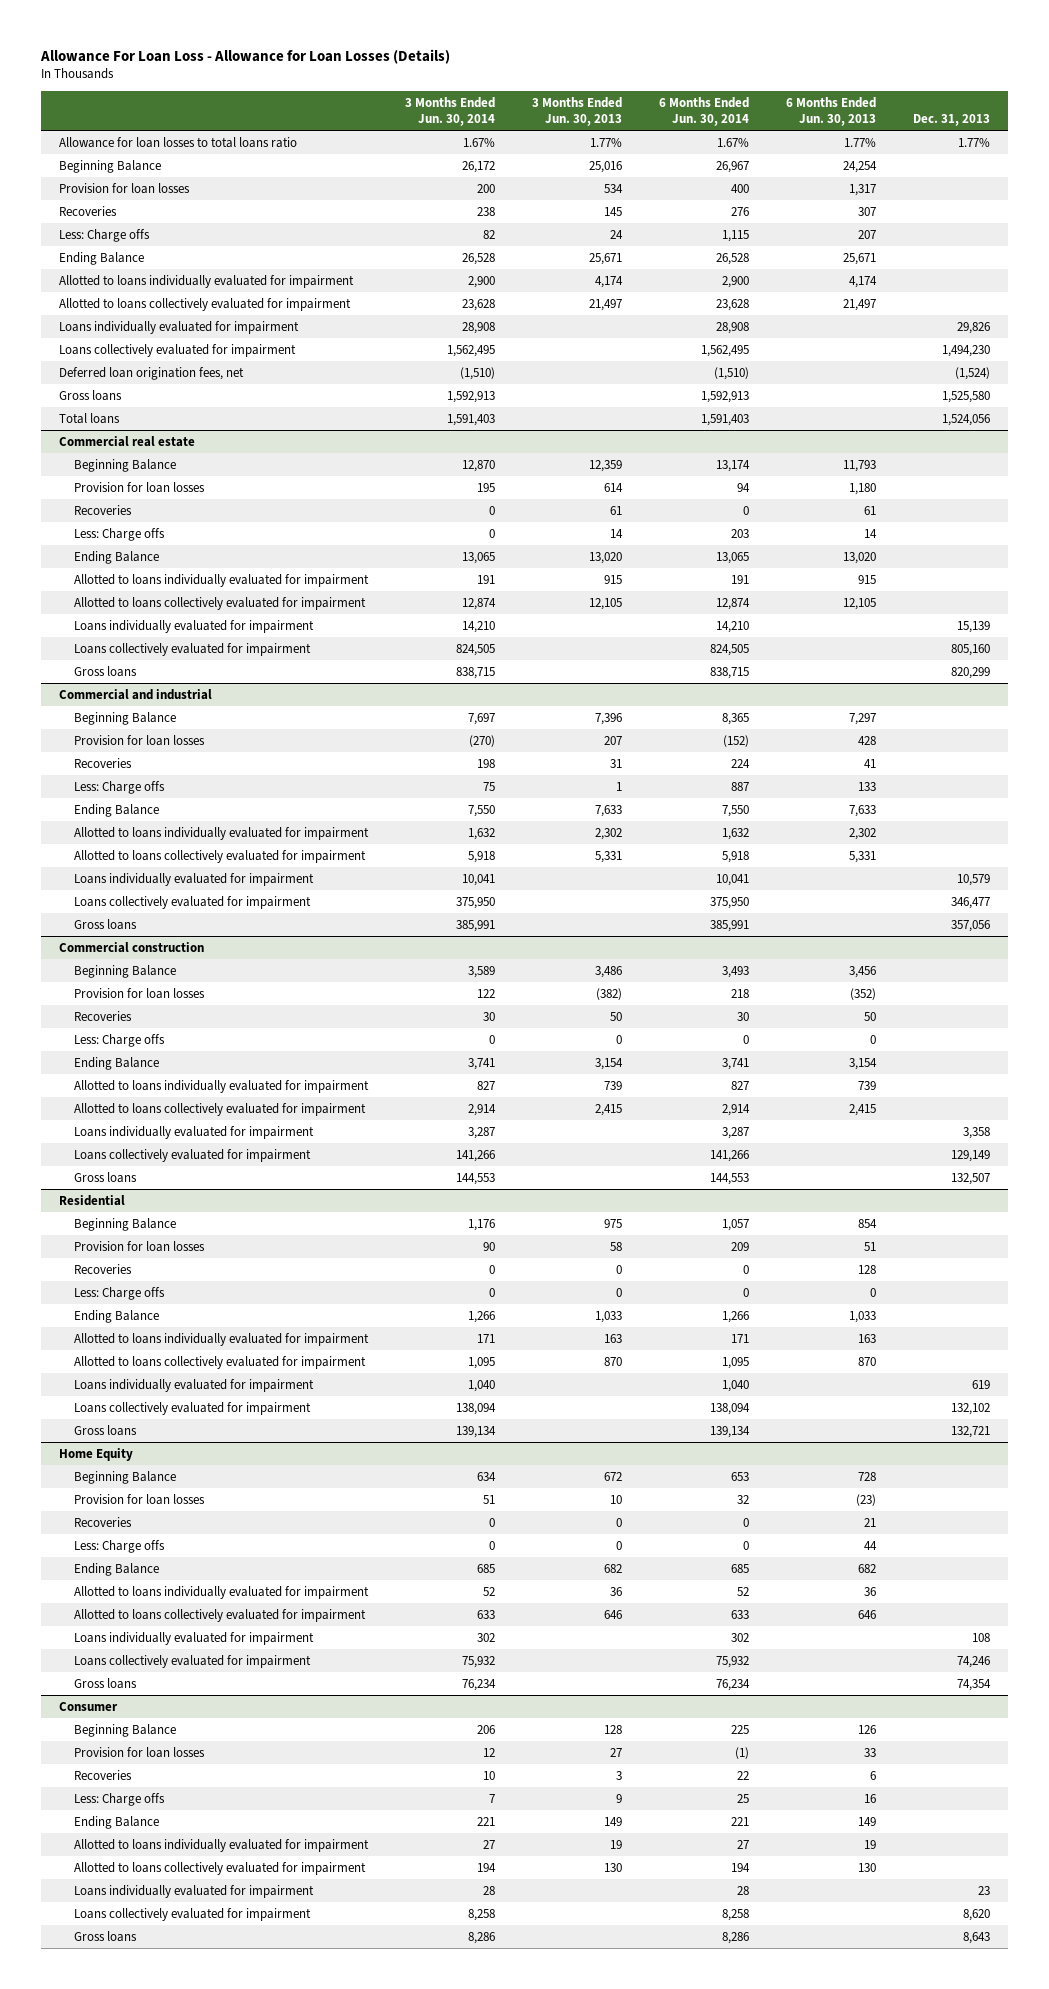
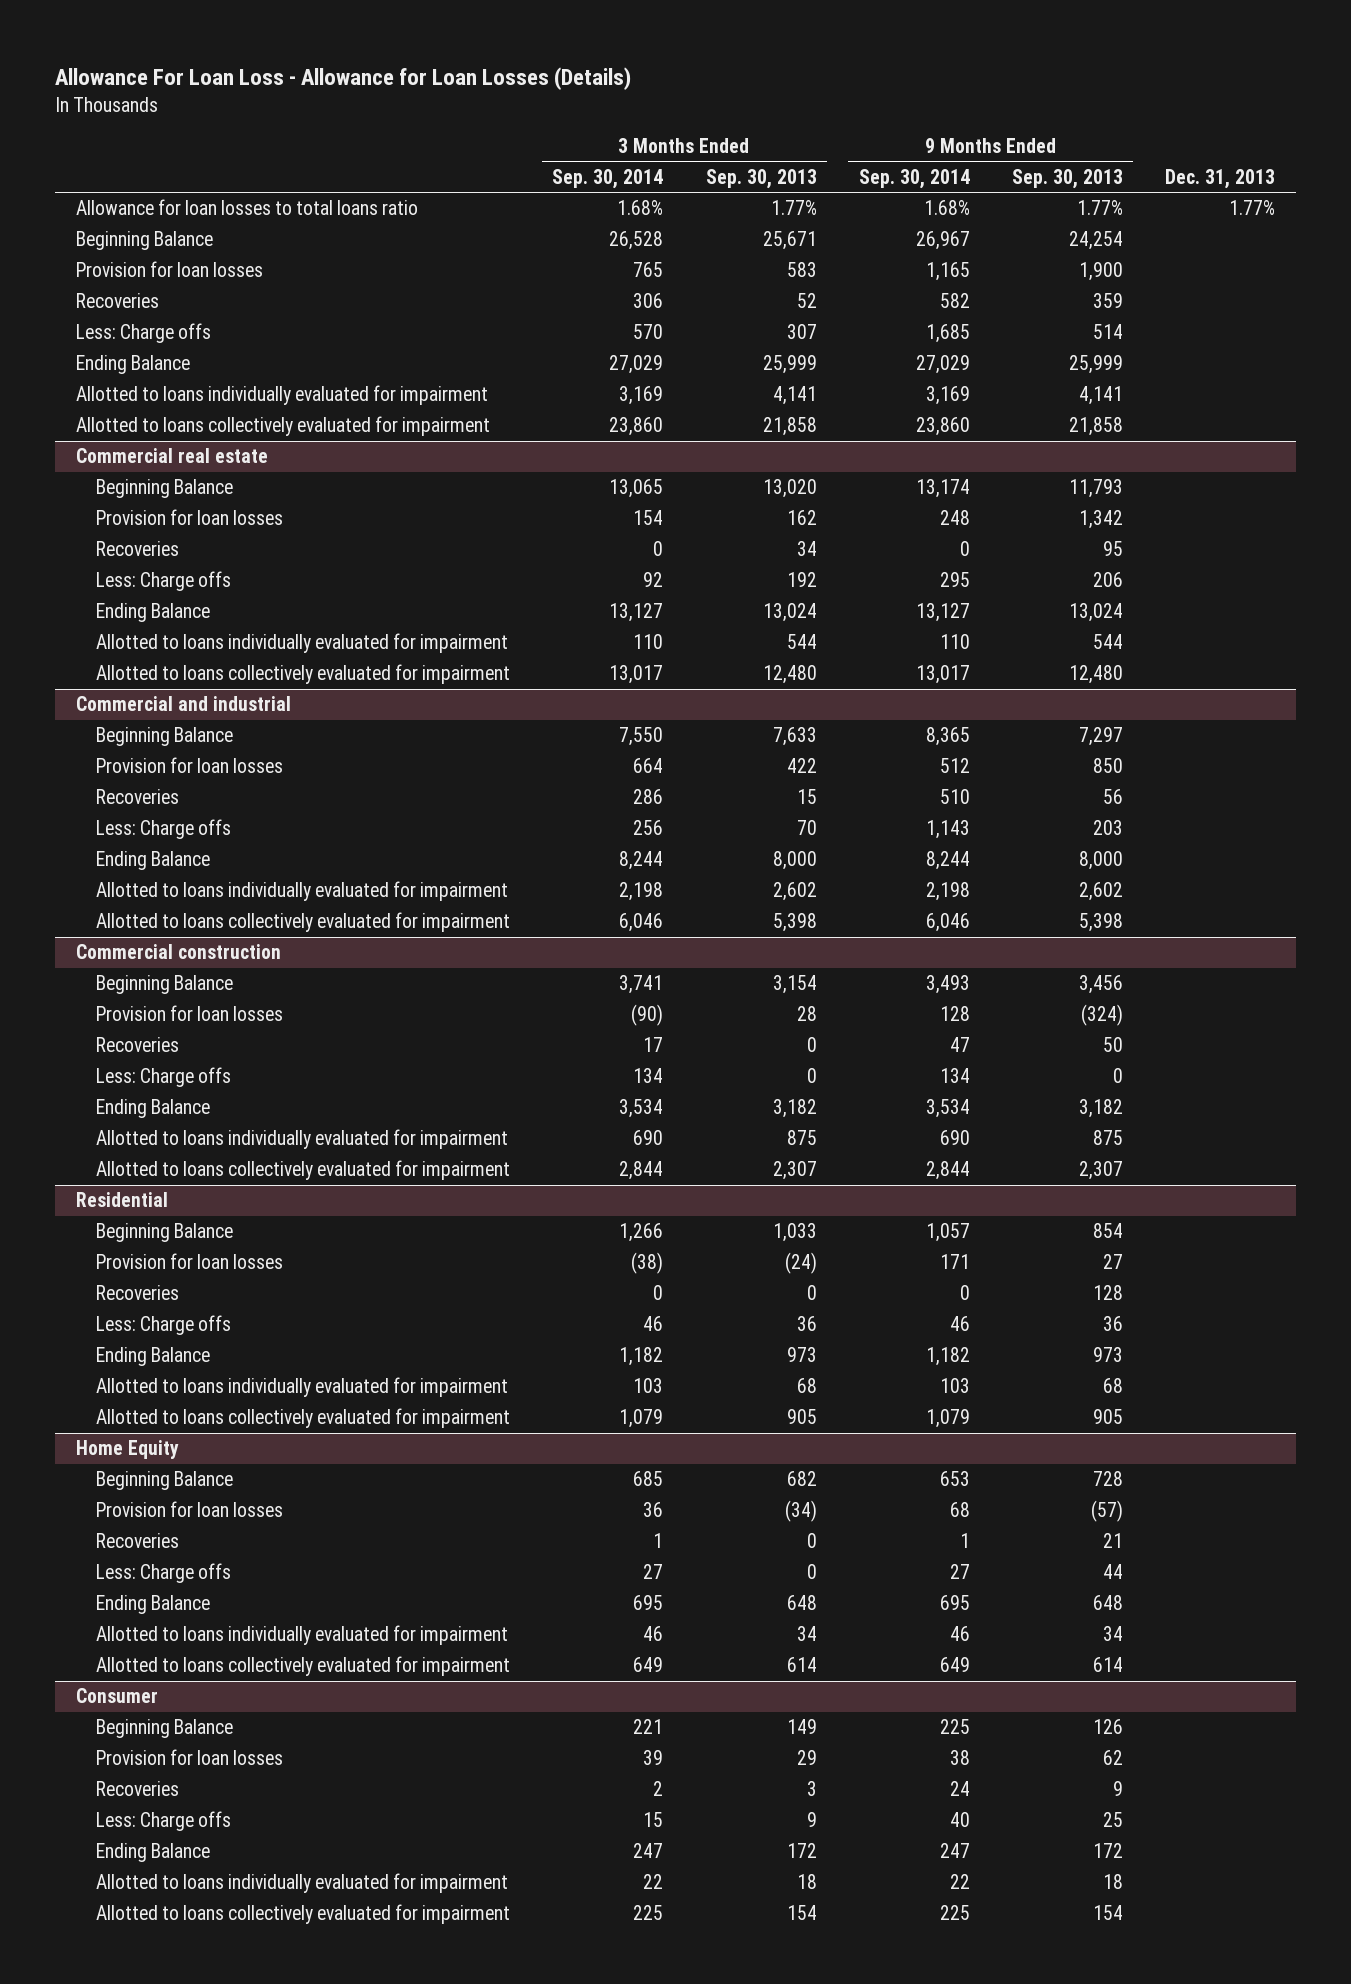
- | 3 Months Ended Jun. 30, 2014 | 3 Months Ended Jun. 30, 2013 | 6 Months Ended Jun. 30, 2014 | 6 Months Ended Jun. 30, 2013 | Dec. 31, 2013
+ | 3 Months Ended Sep. 30, 2014 | 3 Months Ended Sep. 30, 2013 | 9 Months Ended Sep. 30, 2014 | 9 Months Ended Sep. 30, 2013 | Dec. 31, 2013
- Loans individually evaluated for impairment | 28,908 | | 28,908 | | 29,826
- Loans collectively evaluated for impairment | 1,562,495 | | 1,562,495 | | 1,494,230
- Deferred loan origination fees, net | (1,510) | | (1,510) | | (1,524)
- Gross loans | 1,592,913 | | 1,592,913 | | 1,525,580
- Total loans | 1,591,403 | | 1,591,403 | | 1,524,056
@ Commercial real estate
- Loans individually evaluated for impairment | 14,210 | | 14,210 | | 15,139
- Loans collectively evaluated for impairment | 824,505 | | 824,505 | | 805,160
- Gross loans | 838,715 | | 838,715 | | 820,299
@ Commercial and industrial
- Loans individually evaluated for impairment | 10,041 | | 10,041 | | 10,579
- Loans collectively evaluated for impairment | 375,950 | | 375,950 | | 346,477
- Gross loans | 385,991 | | 385,991 | | 357,056
@ Commercial construction
- Loans individually evaluated for impairment | 3,287 | | 3,287 | | 3,358
- Loans collectively evaluated for impairment | 141,266 | | 141,266 | | 129,149
- Gross loans | 144,553 | | 144,553 | | 132,507
@ Residential
- Loans individually evaluated for impairment | 1,040 | | 1,040 | | 619
- Loans collectively evaluated for impairment | 138,094 | | 138,094 | | 132,102
- Gross loans | 139,134 | | 139,134 | | 132,721
@ Home Equity
- Loans individually evaluated for impairment | 302 | | 302 | | 108
- Loans collectively evaluated for impairment | 75,932 | | 75,932 | | 74,246
- Gross loans | 76,234 | | 76,234 | | 74,354
@ Consumer
- Loans individually evaluated for impairment | 28 | | 28 | | 23
- Loans collectively evaluated for impairment | 8,258 | | 8,258 | | 8,620
- Gross loans | 8,286 | | 8,286 | | 8,643

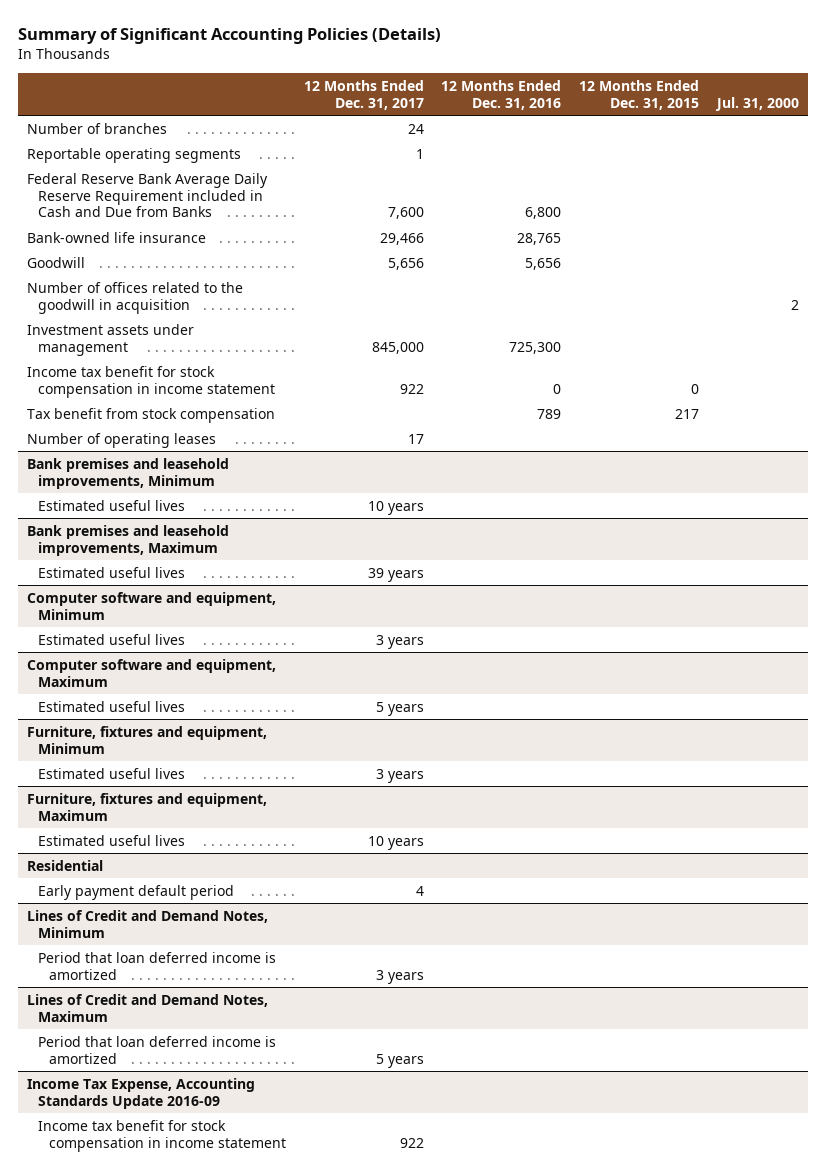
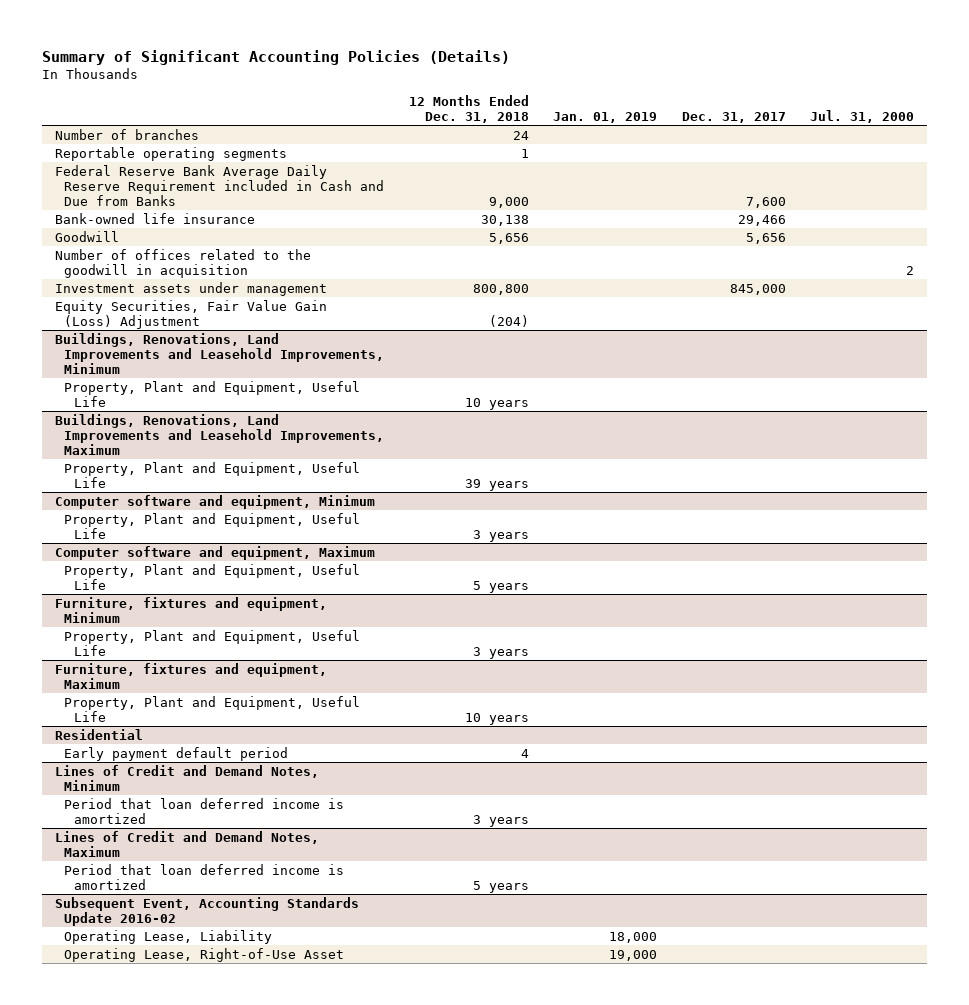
- | 12 Months Ended Dec. 31, 2017 | 12 Months Ended Dec. 31, 2016 | 12 Months Ended Dec. 31, 2015 | Jul. 31, 2000
+ | 12 Months Ended Dec. 31, 2018 | Jan. 01, 2019 | Dec. 31, 2017 | Jul. 31, 2000
- Income tax benefit for stock compensation in income statement | 922 | 0 | 0 |
- Tax benefit from stock compensation | | 789 | 217 |
- Number of operating leases | 17 | | |
- Bank premises and leasehold improvements, Minimum
- Estimated useful lives | 10 years | | |
- Bank premises and leasehold improvements, Maximum
- Estimated useful lives | 39 years | | |
+ Equity Securities, Fair Value Gain (Loss) Adjustment | (204) | | |
+ Buildings, Renovations, Land Improvements and Leasehold Improvements, Minimum
+ Property, Plant and Equipment, Useful Life | 10 years | | |
+ Buildings, Renovations, Land Improvements and Leasehold Improvements, Maximum
+ Property, Plant and Equipment, Useful Life | 39 years | | |
@ Computer software and equipment, Minimum
- Estimated useful lives | 3 years | | |
+ Property, Plant and Equipment, Useful Life | 3 years | | |
@ Computer software and equipment, Maximum
- Estimated useful lives | 5 years | | |
+ Property, Plant and Equipment, Useful Life | 5 years | | |
@ Furniture, fixtures and equipment, Minimum
- Estimated useful lives | 3 years | | |
+ Property, Plant and Equipment, Useful Life | 3 years | | |
@ Furniture, fixtures and equipment, Maximum
- Estimated useful lives | 10 years | | |
+ Property, Plant and Equipment, Useful Life | 10 years | | |
- Income Tax Expense, Accounting Standards Update 2016-09
- Income tax benefit for stock compensation in income statement | 922 | | |
+ Subsequent Event, Accounting Standards Update 2016-02
+ Operating Lease, Liability | | 18,000 | |
+ Operating Lease, Right-of-Use Asset | | 19,000 | |

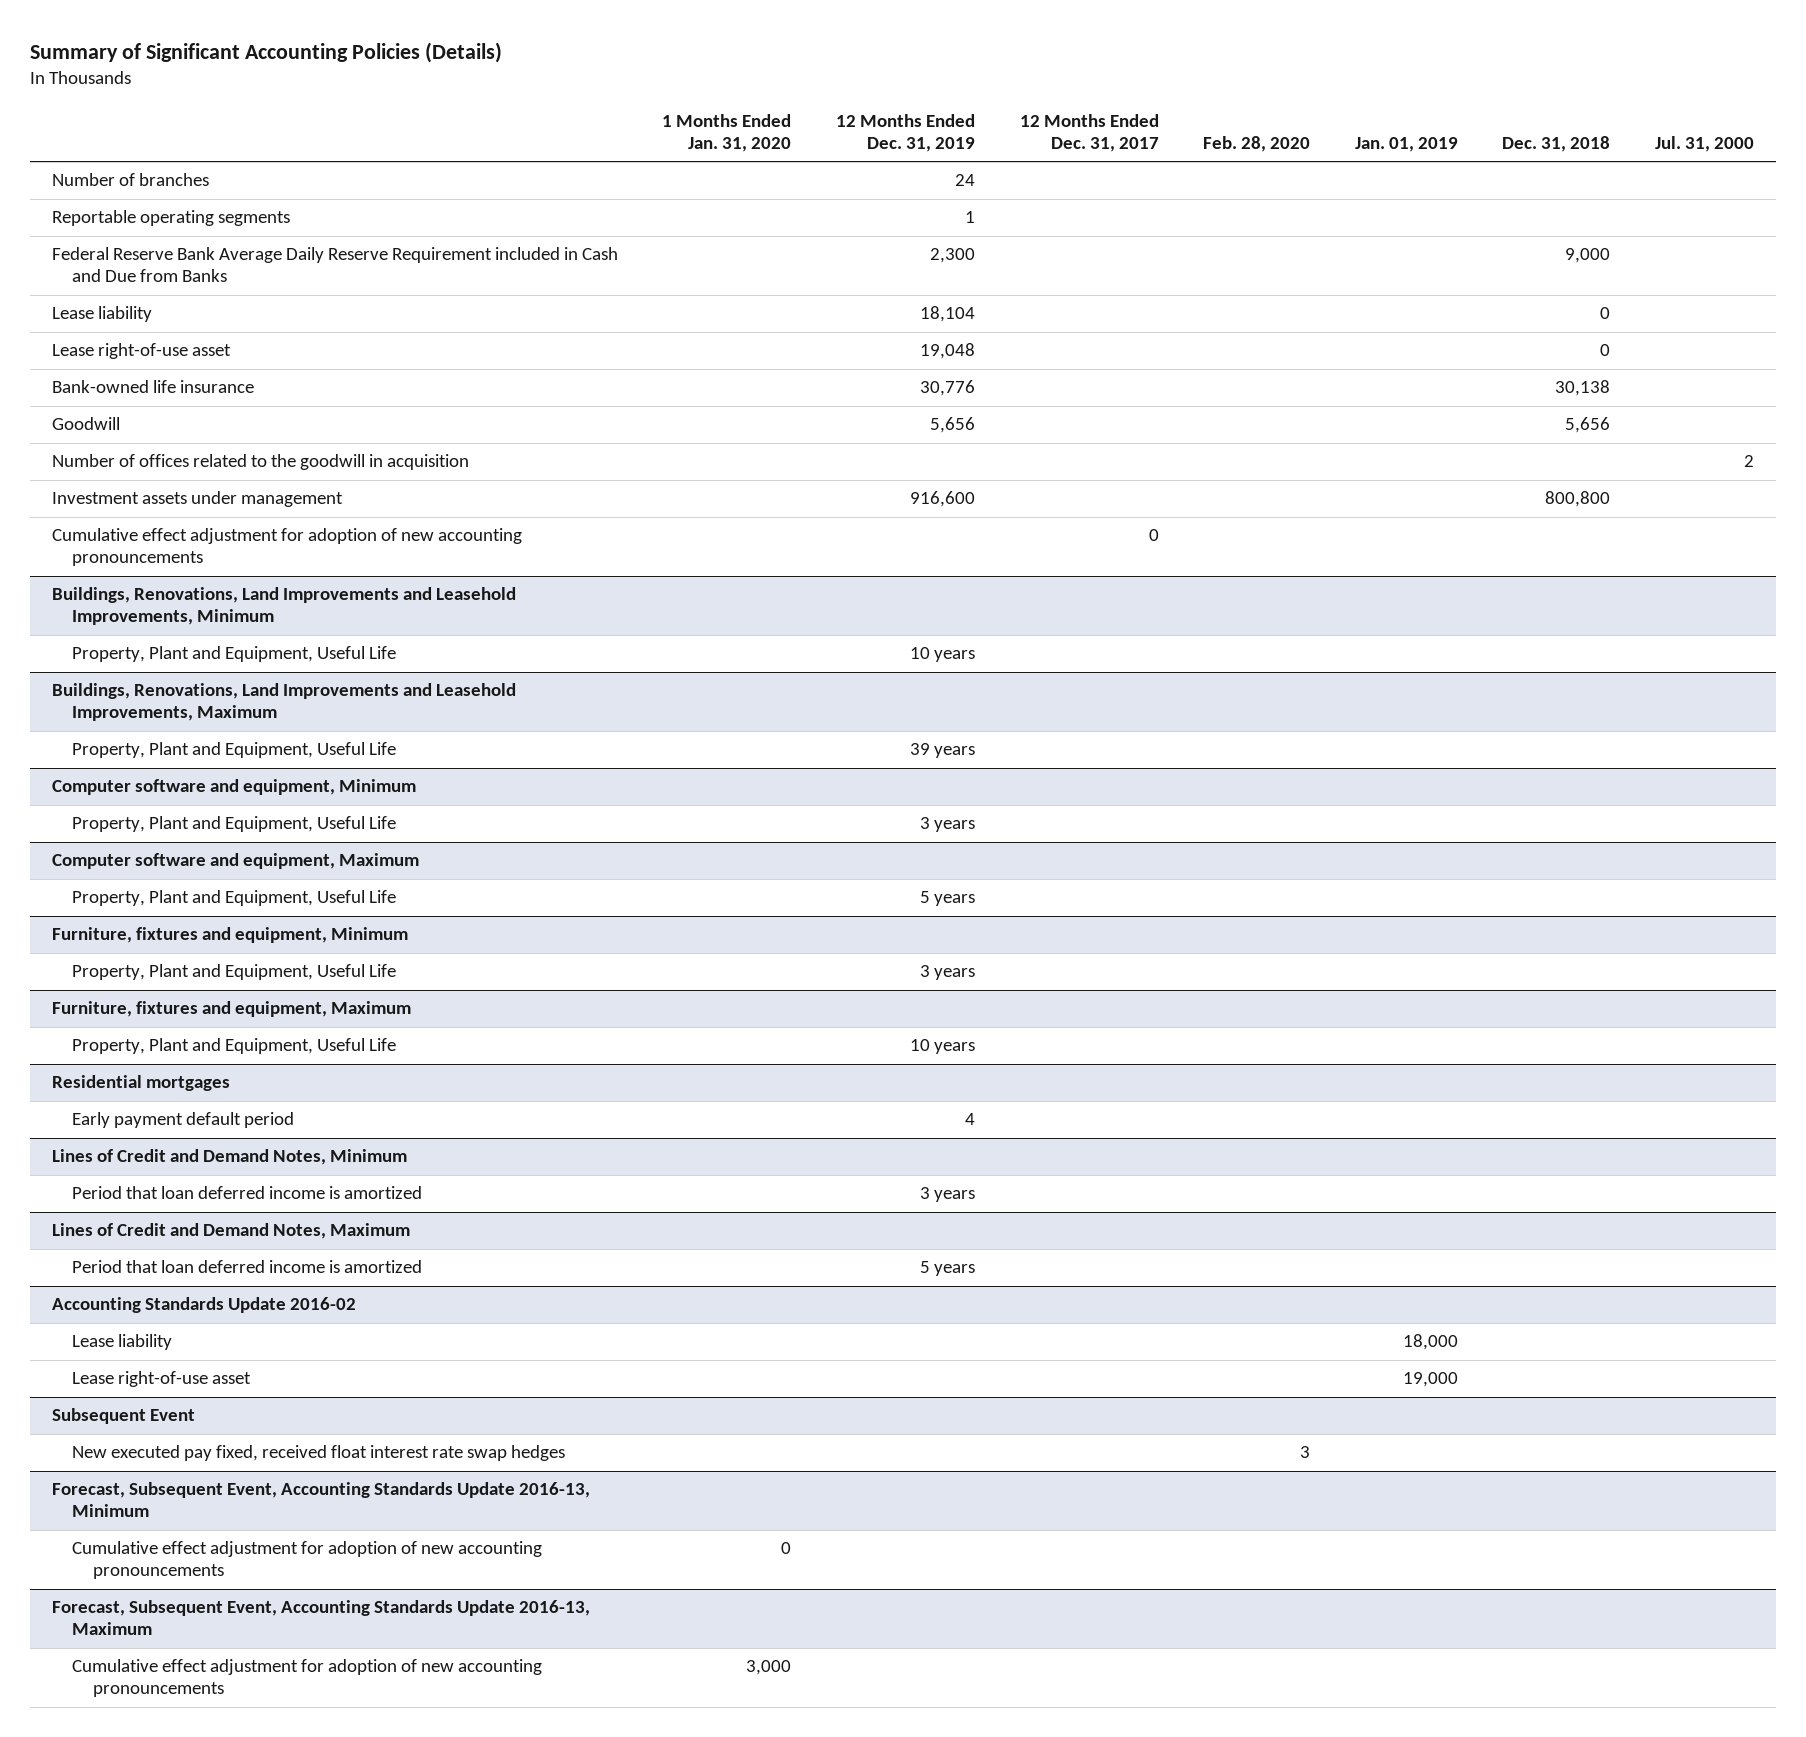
- | 12 Months Ended Dec. 31, 2018 | Jan. 01, 2019 | Dec. 31, 2017 | Jul. 31, 2000
+ | 1 Months Ended Jan. 31, 2020 | 12 Months Ended Dec. 31, 2019 | 12 Months Ended Dec. 31, 2017 | Feb. 28, 2020 | Jan. 01, 2019 | Dec. 31, 2018 | Jul. 31, 2000
+ Lease liability | | 18,104 | | | | 0 |
+ Lease right-of-use asset | | 19,048 | | | | 0 |
- Equity Securities, Fair Value Gain (Loss) Adjustment | (204) | | |
+ Cumulative effect adjustment for adoption of new accounting pronouncements | | | 0 | | | |
- Residential
+ Residential mortgages
- Subsequent Event, Accounting Standards Update 2016-02
- Operating Lease, Liability | | 18,000 | |
- Operating Lease, Right-of-Use Asset | | 19,000 | |
+ Accounting Standards Update 2016-02
+ Lease liability | | | | | 18,000 | |
+ Lease right-of-use asset | | | | | 19,000 | |
+ Subsequent Event
+ New executed pay fixed, received float interest rate swap hedges | | | | 3 | | |
+ Forecast, Subsequent Event, Accounting Standards Update 2016-13, Minimum
+ Cumulative effect adjustment for adoption of new accounting pronouncements | 0 | | | | | |
+ Forecast, Subsequent Event, Accounting Standards Update 2016-13, Maximum
+ Cumulative effect adjustment for adoption of new accounting pronouncements | 3,000 | | | | | |

